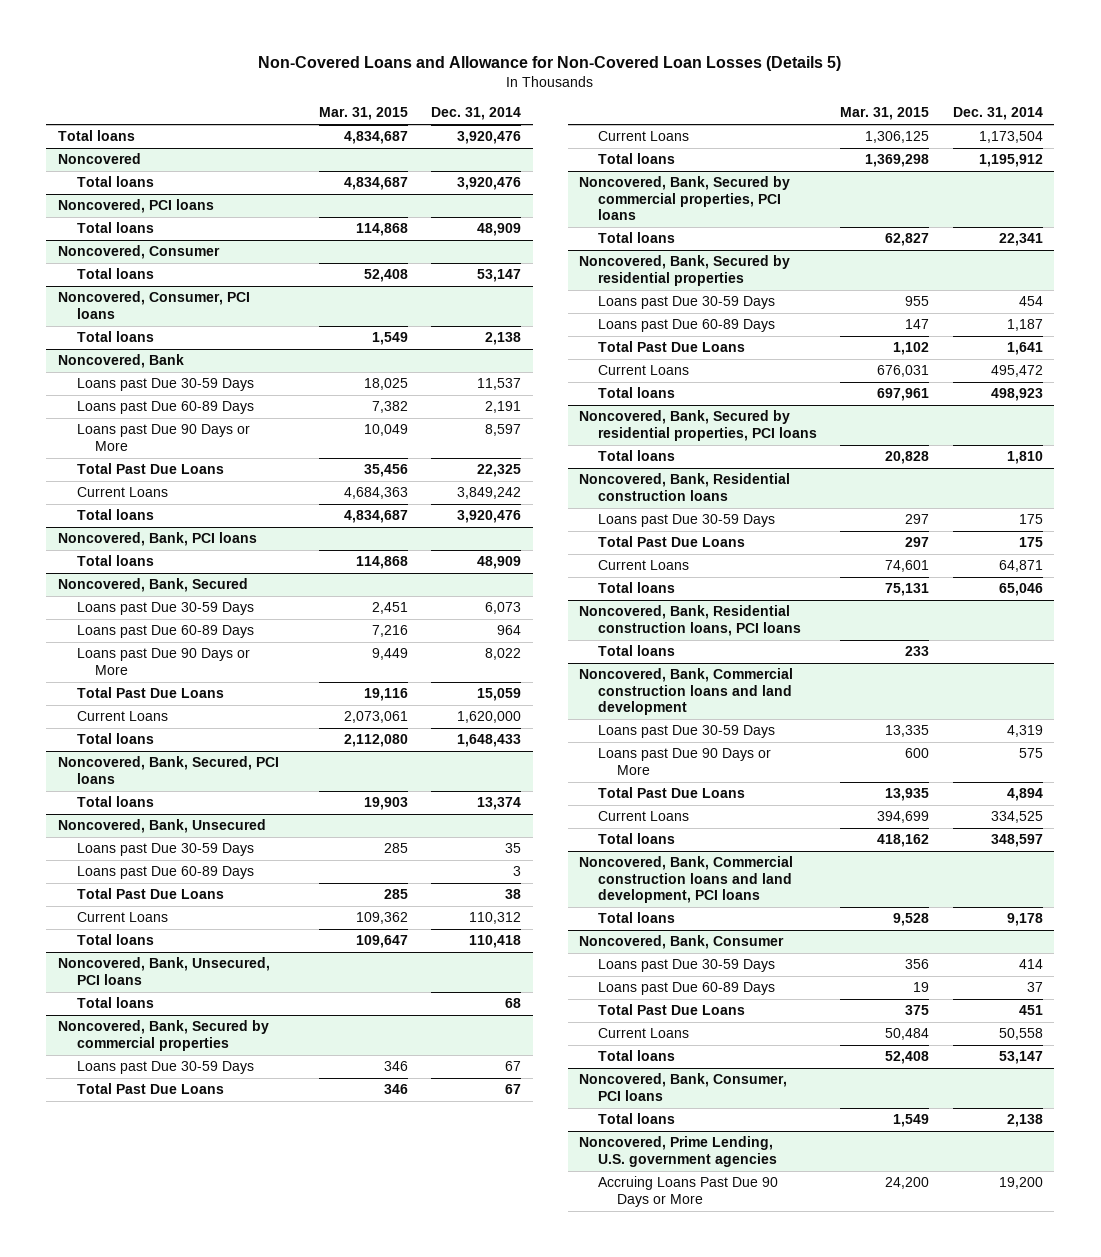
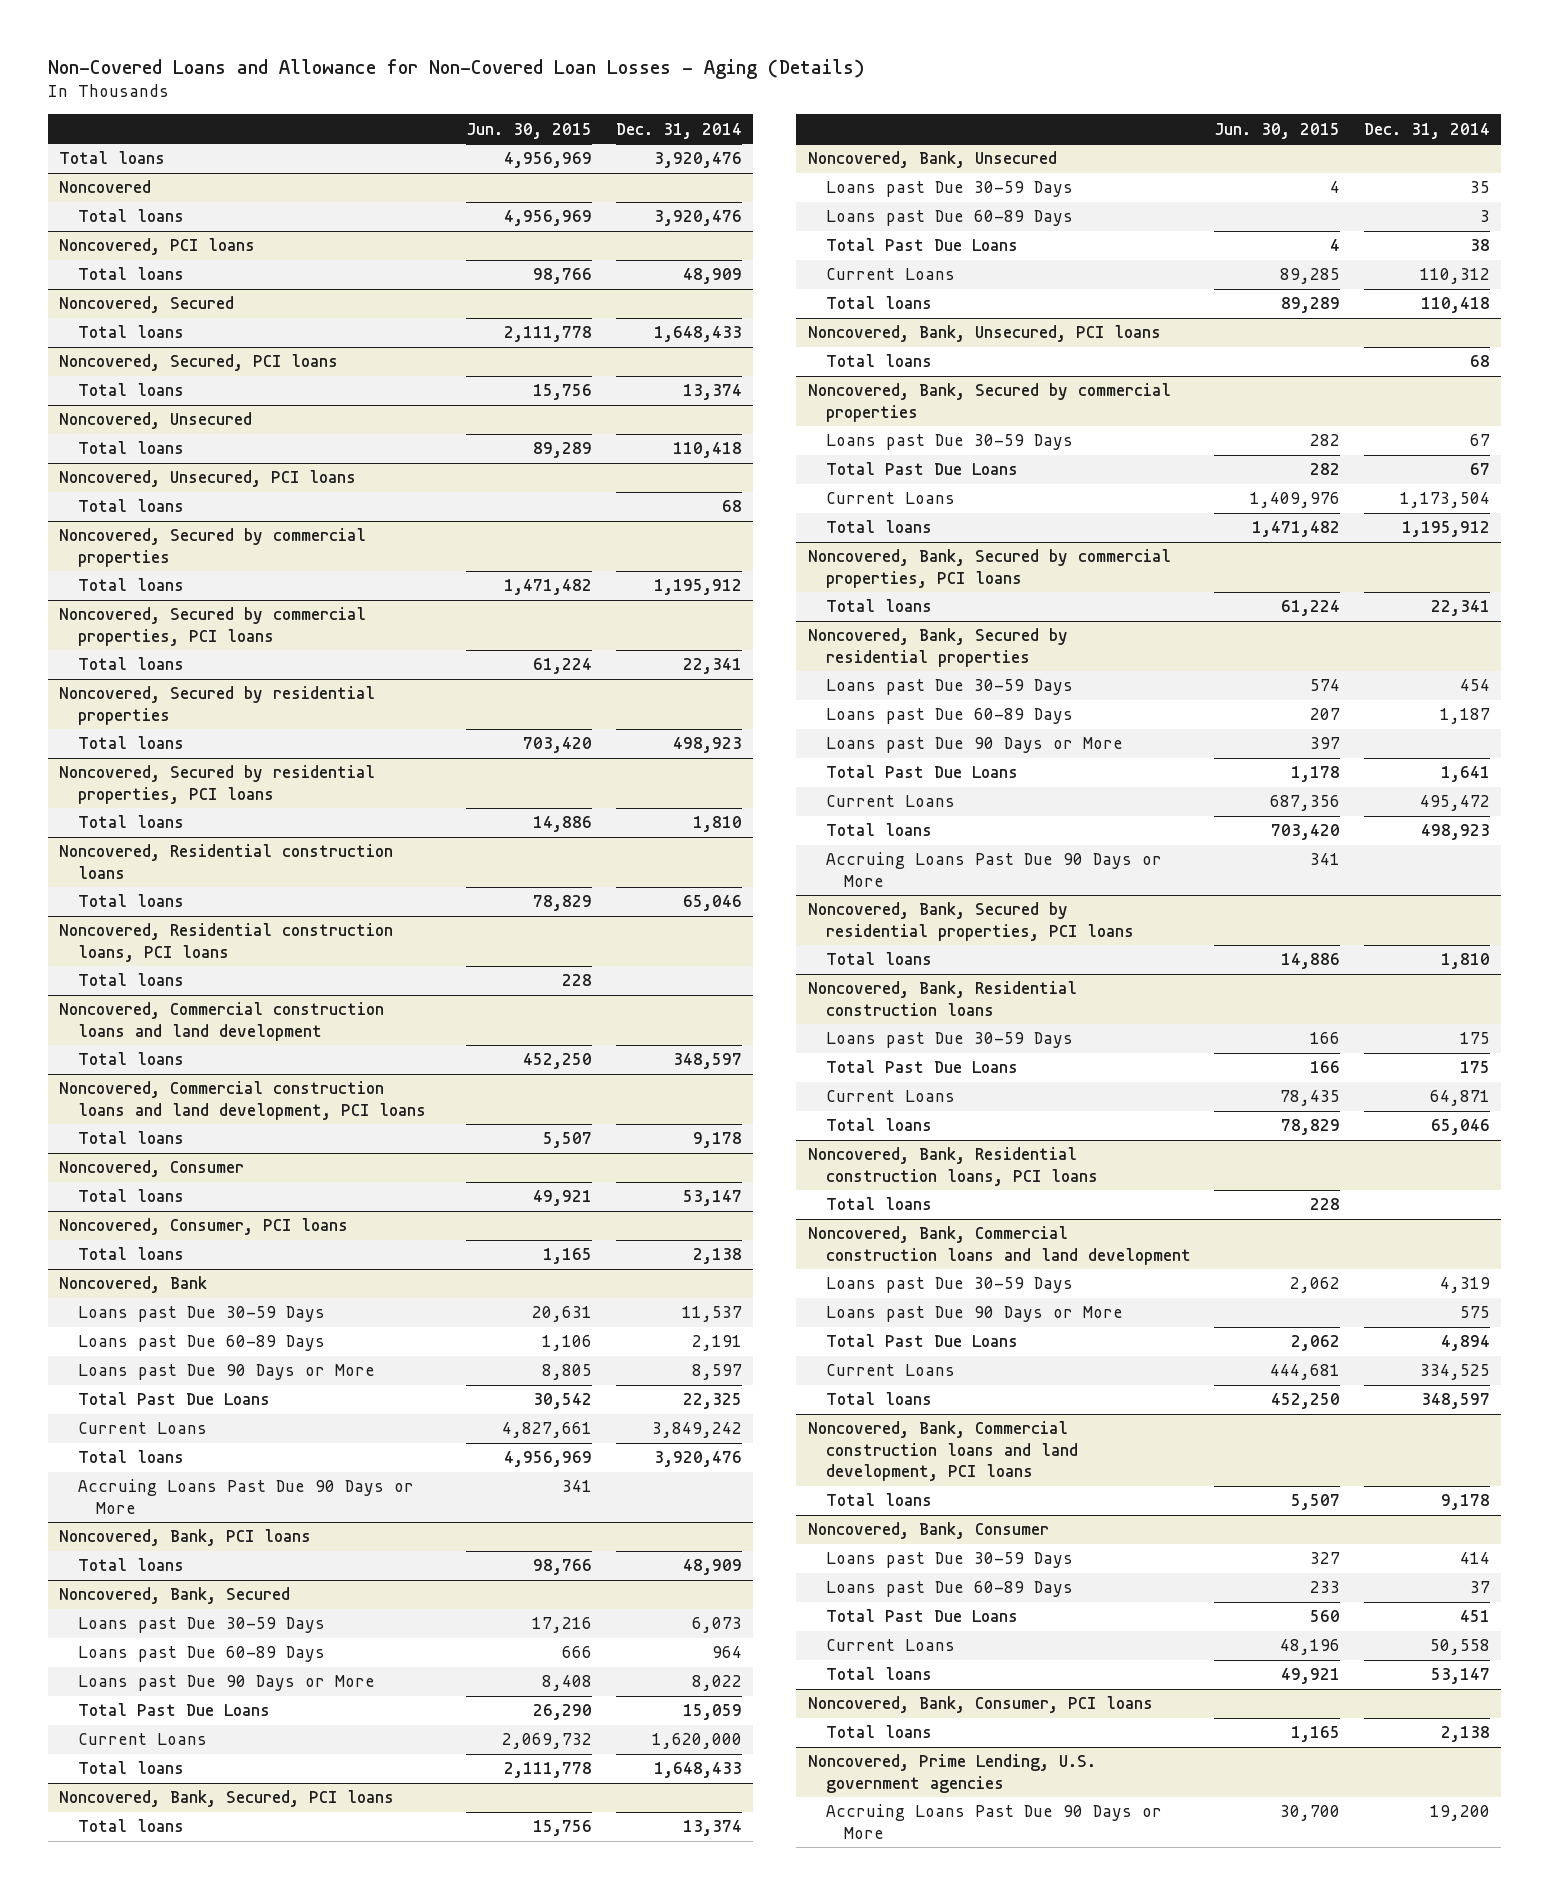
- Non-Covered Loans and Allowance for Non-Covered Loan Losses (Details 5)
+ Non-Covered Loans and Allowance for Non-Covered Loan Losses - Aging (Details)
- | Mar. 31, 2015 | Dec. 31, 2014
+ | Jun. 30, 2015 | Dec. 31, 2014
+ Noncovered, Secured
+ Total loans | 2,111,778 | 1,648,433
+ Noncovered, Secured, PCI loans
+ Total loans | 15,756 | 13,374
+ Noncovered, Unsecured
+ Total loans | 89,289 | 110,418
+ Noncovered, Unsecured, PCI loans
+ Total loans | | 68
+ Noncovered, Secured by commercial properties
+ Total loans | 1,471,482 | 1,195,912
+ Noncovered, Secured by commercial properties, PCI loans
+ Total loans | 61,224 | 22,341
+ Noncovered, Secured by residential properties
+ Total loans | 703,420 | 498,923
+ Noncovered, Secured by residential properties, PCI loans
+ Total loans | 14,886 | 1,810
+ Noncovered, Residential construction loans
+ Total loans | 78,829 | 65,046
+ Noncovered, Residential construction loans, PCI loans
+ Total loans | 228 |
+ Noncovered, Commercial construction loans and land development
+ Total loans | 452,250 | 348,597
+ Noncovered, Commercial construction loans and land development, PCI loans
+ Total loans | 5,507 | 9,178
@ Noncovered, Bank
+ Accruing Loans Past Due 90 Days or More | 341 |
@ Noncovered, Bank, Secured by residential properties
+ Loans past Due 90 Days or More | 397 |
+ Accruing Loans Past Due 90 Days or More | 341 |

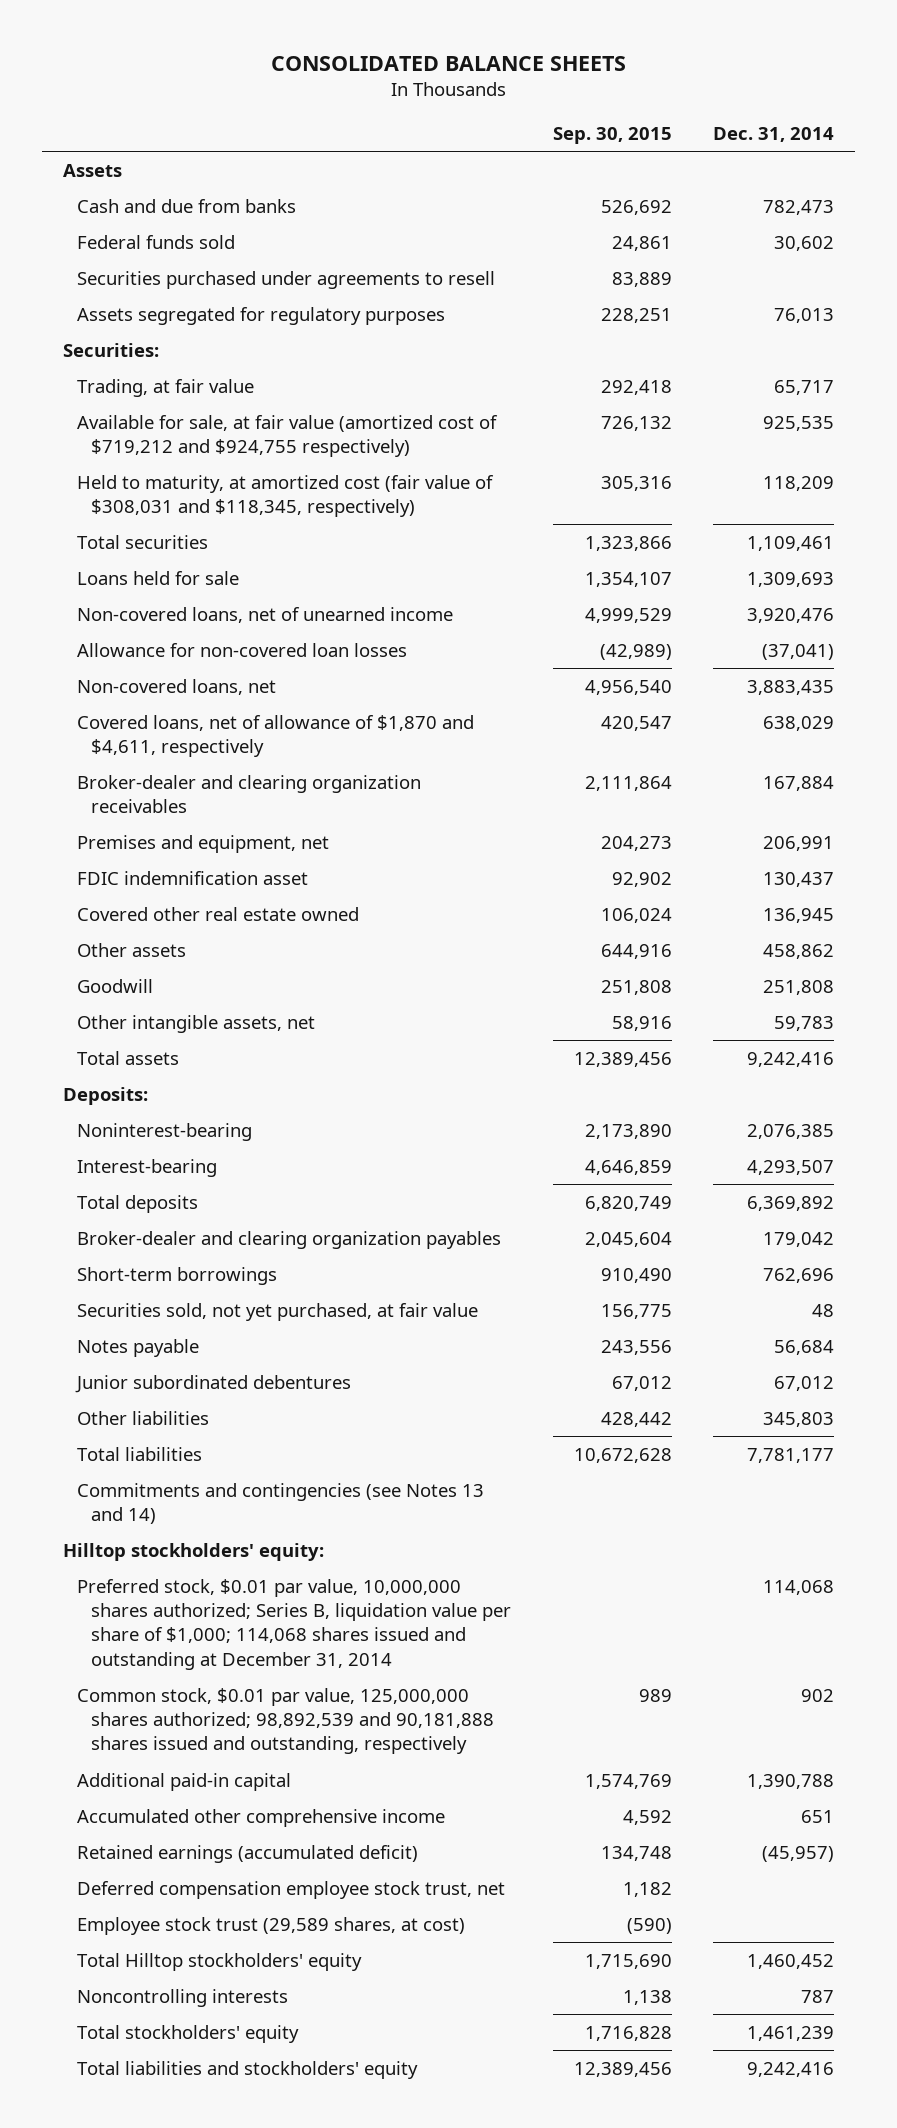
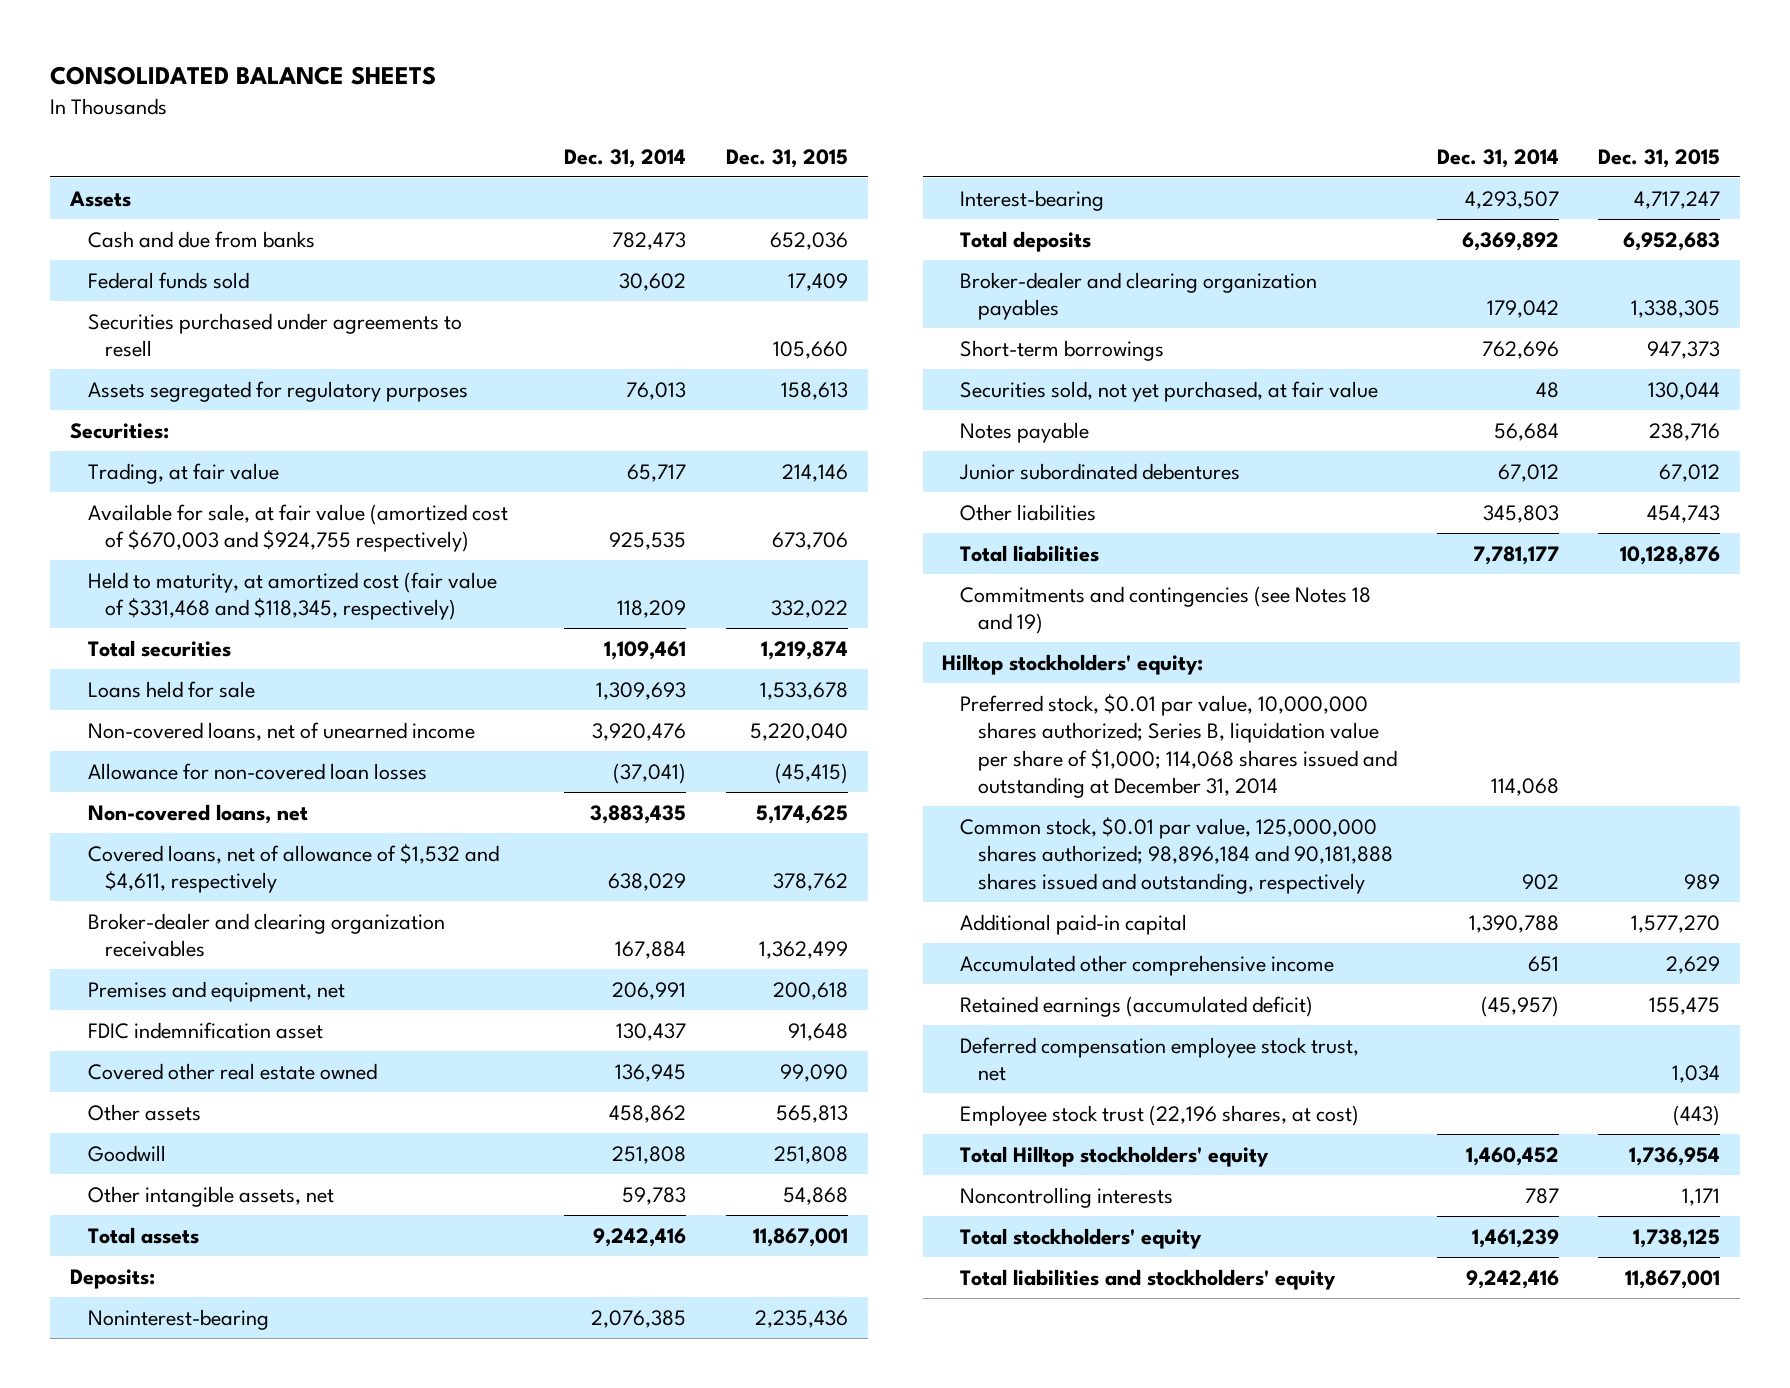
- | Sep. 30, 2015 | Dec. 31, 2014
+ | Dec. 31, 2014 | Dec. 31, 2015
- Available for sale, at fair value (amortized cost of $719,212 and $924,755 respectively) | 726,132 | 925,535
- Held to maturity, at amortized cost (fair value of $308,031 and $118,345, respectively) | 305,316 | 118,209
+ Available for sale, at fair value (amortized cost of $670,003 and $924,755 respectively) | 925,535 | 673,706
+ Held to maturity, at amortized cost (fair value of $331,468 and $118,345, respectively) | 118,209 | 332,022
- Covered loans, net of allowance of $1,870 and $4,611, respectively | 420,547 | 638,029
+ Covered loans, net of allowance of $1,532 and $4,611, respectively | 638,029 | 378,762
- Commitments and contingencies (see Notes 13 and 14)
+ Commitments and contingencies (see Notes 18 and 19)
- Common stock, $0.01 par value, 125,000,000 shares authorized; 98,892,539 and 90,181,888 shares issued and outstanding, respectively | 989 | 902
+ Common stock, $0.01 par value, 125,000,000 shares authorized; 98,896,184 and 90,181,888 shares issued and outstanding, respectively | 902 | 989
- Employee stock trust (29,589 shares, at cost) | (590) |
+ Employee stock trust (22,196 shares, at cost) | | (443)

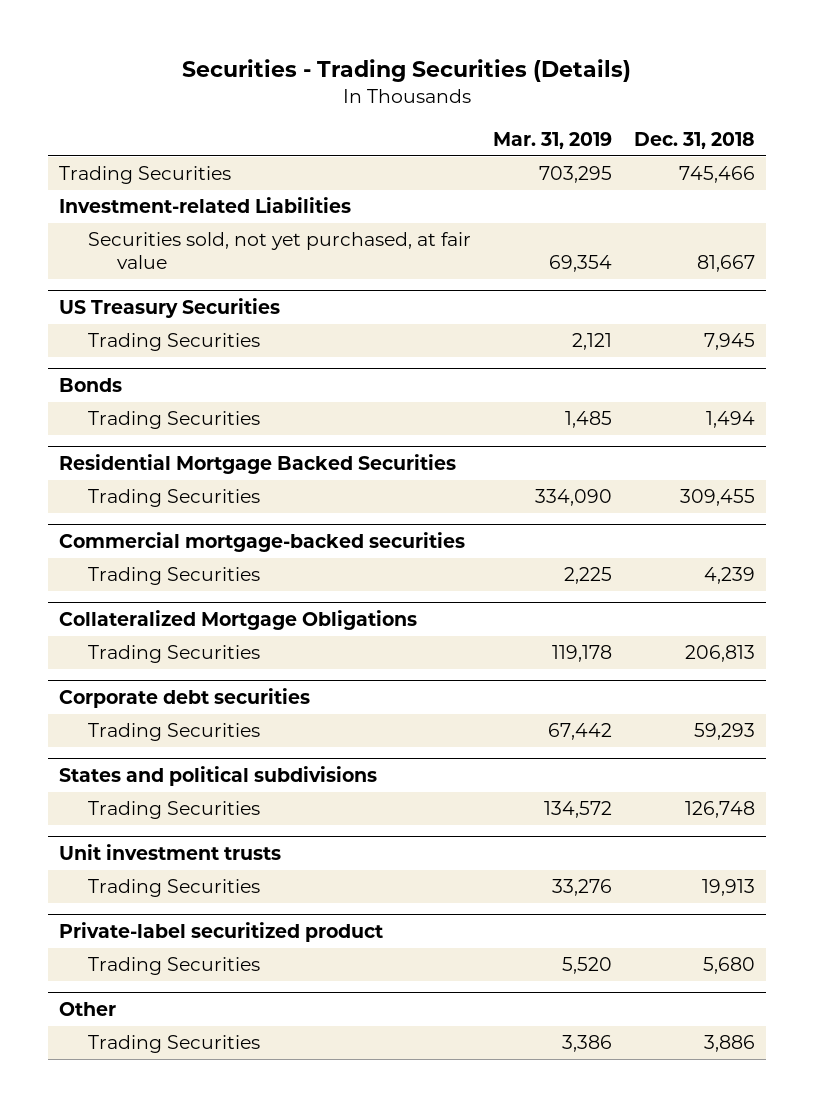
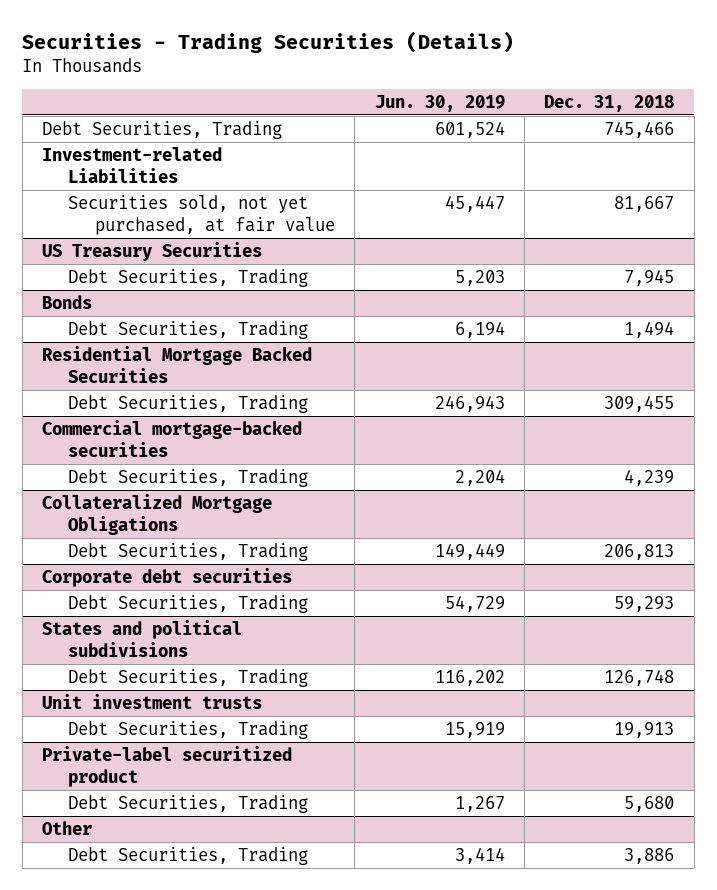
- | Mar. 31, 2019 | Dec. 31, 2018
+ | Jun. 30, 2019 | Dec. 31, 2018
- Trading Securities | 703,295 | 745,466
+ Debt Securities, Trading | 601,524 | 745,466
@ US Treasury Securities
- Trading Securities | 2,121 | 7,945
+ Debt Securities, Trading | 5,203 | 7,945
@ Bonds
- Trading Securities | 1,485 | 1,494
+ Debt Securities, Trading | 6,194 | 1,494
@ Residential Mortgage Backed Securities
- Trading Securities | 334,090 | 309,455
+ Debt Securities, Trading | 246,943 | 309,455
@ Commercial mortgage-backed securities
- Trading Securities | 2,225 | 4,239
+ Debt Securities, Trading | 2,204 | 4,239
@ Collateralized Mortgage Obligations
- Trading Securities | 119,178 | 206,813
+ Debt Securities, Trading | 149,449 | 206,813
@ Corporate debt securities
- Trading Securities | 67,442 | 59,293
+ Debt Securities, Trading | 54,729 | 59,293
@ States and political subdivisions
- Trading Securities | 134,572 | 126,748
+ Debt Securities, Trading | 116,202 | 126,748
@ Unit investment trusts
- Trading Securities | 33,276 | 19,913
+ Debt Securities, Trading | 15,919 | 19,913
@ Private-label securitized product
- Trading Securities | 5,520 | 5,680
+ Debt Securities, Trading | 1,267 | 5,680
@ Other
- Trading Securities | 3,386 | 3,886
+ Debt Securities, Trading | 3,414 | 3,886

